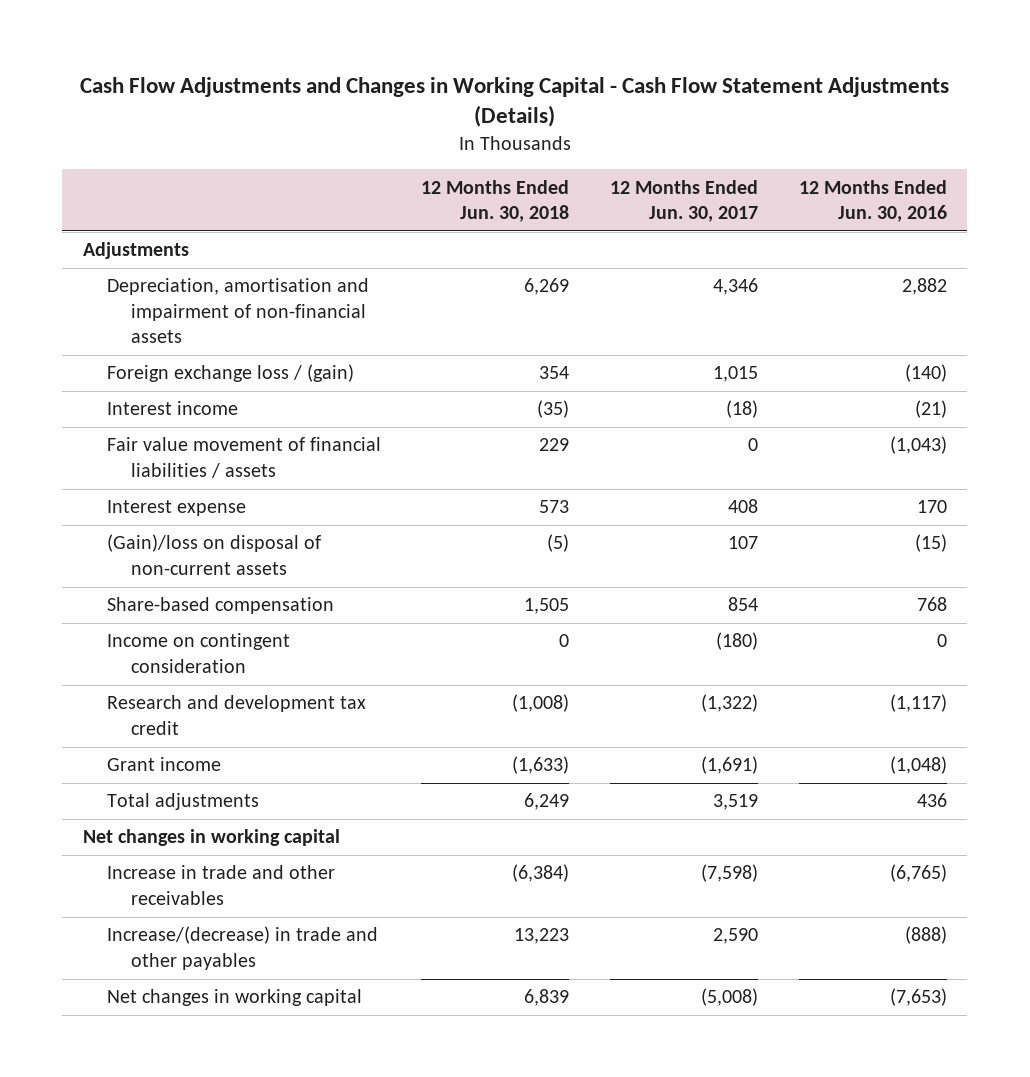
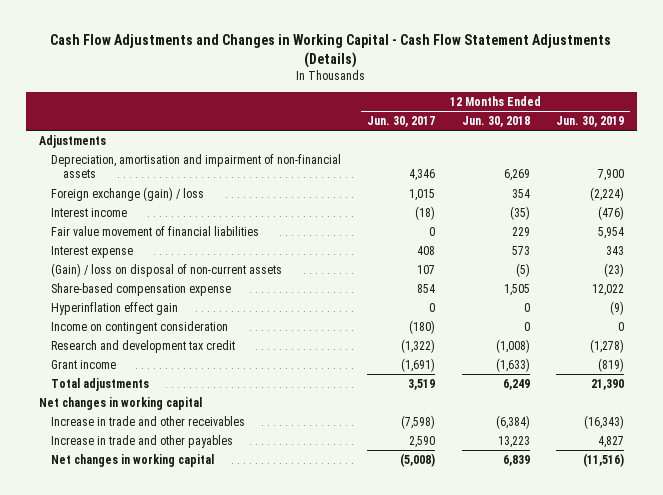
- | 12 Months Ended Jun. 30, 2018 | 12 Months Ended Jun. 30, 2017 | 12 Months Ended Jun. 30, 2016
+ | 12 Months Ended Jun. 30, 2017 | 12 Months Ended Jun. 30, 2018 | 12 Months Ended Jun. 30, 2019
- Foreign exchange loss / (gain) | 354 | 1,015 | (140)
+ Foreign exchange (gain) / loss | 1,015 | 354 | (2,224)
- Fair value movement of financial liabilities / assets | 229 | 0 | (1,043)
+ Fair value movement of financial liabilities | 0 | 229 | 5,954
- (Gain)/loss on disposal of non-current assets | (5) | 107 | (15)
- Share-based compensation | 1,505 | 854 | 768
+ (Gain) / loss on disposal of non-current assets | 107 | (5) | (23)
+ Share-based compensation expense | 854 | 1,505 | 12,022
+ Hyperinflation effect gain | 0 | 0 | (9)
- Increase/(decrease) in trade and other payables | 13,223 | 2,590 | (888)
+ Increase in trade and other payables | 2,590 | 13,223 | 4,827

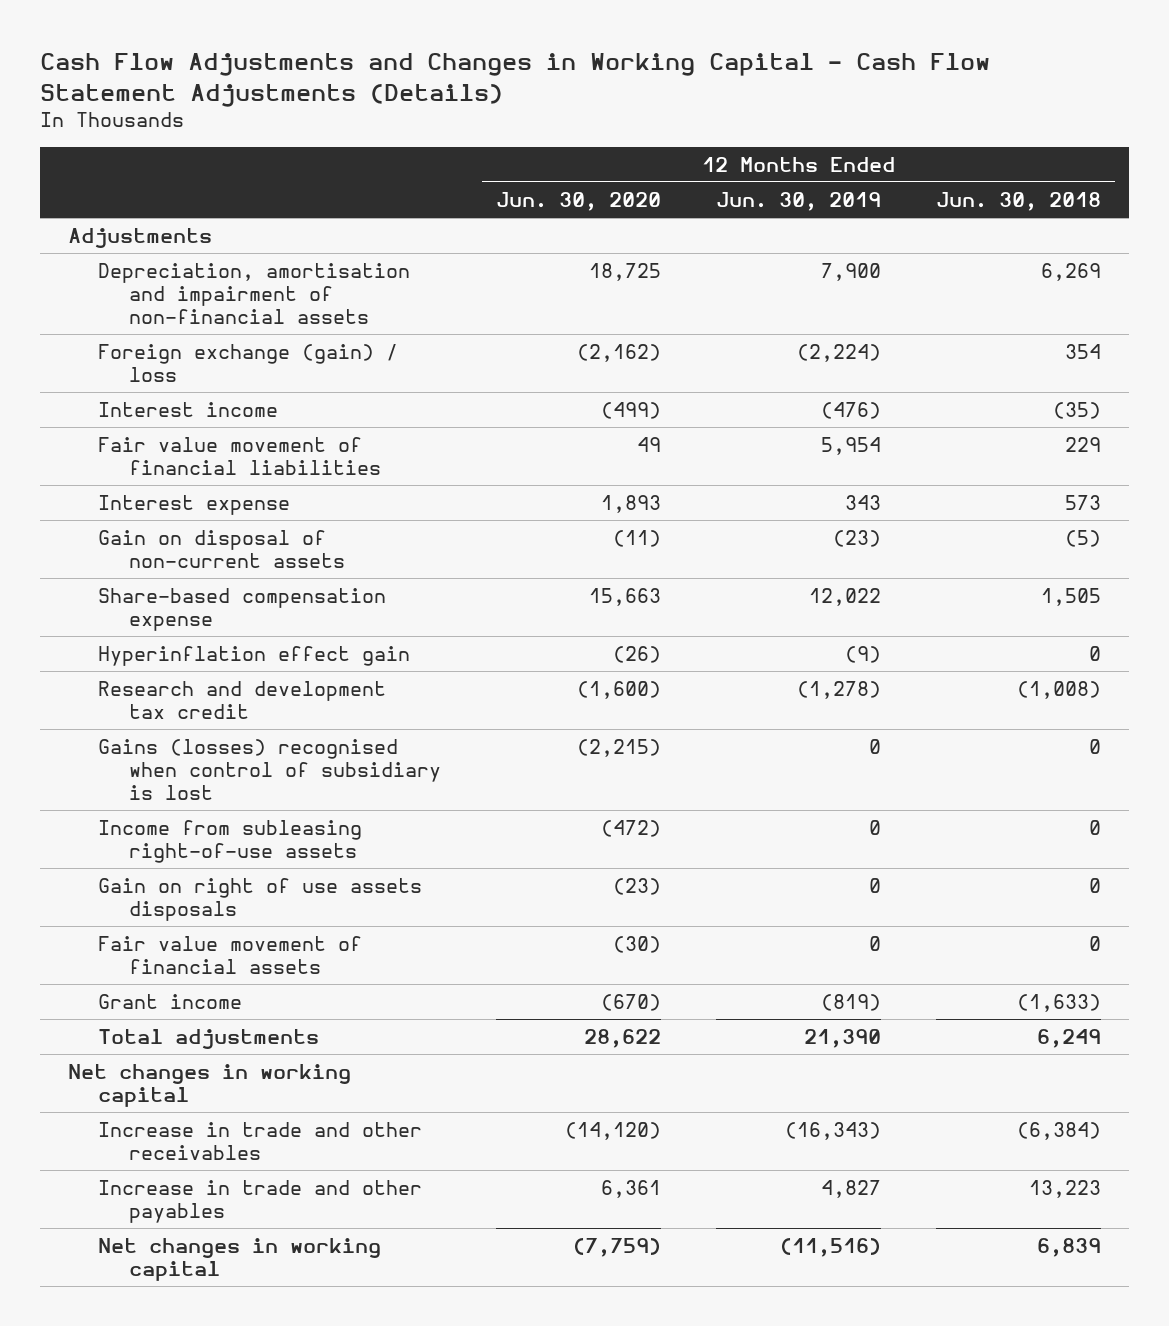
- | 12 Months Ended Jun. 30, 2017 | 12 Months Ended Jun. 30, 2018 | 12 Months Ended Jun. 30, 2019
+ | 12 Months Ended Jun. 30, 2020 | 12 Months Ended Jun. 30, 2019 | 12 Months Ended Jun. 30, 2018
- (Gain) / loss on disposal of non-current assets | 107 | (5) | (23)
+ Gain on disposal of non-current assets | (11) | (23) | (5)
- Income on contingent consideration | (180) | 0 | 0
+ Gains (losses) recognised when control of subsidiary is lost | (2,215) | 0 | 0
+ Income from subleasing right-of-use assets | (472) | 0 | 0
+ Gain on right of use assets disposals | (23) | 0 | 0
+ Fair value movement of financial assets | (30) | 0 | 0

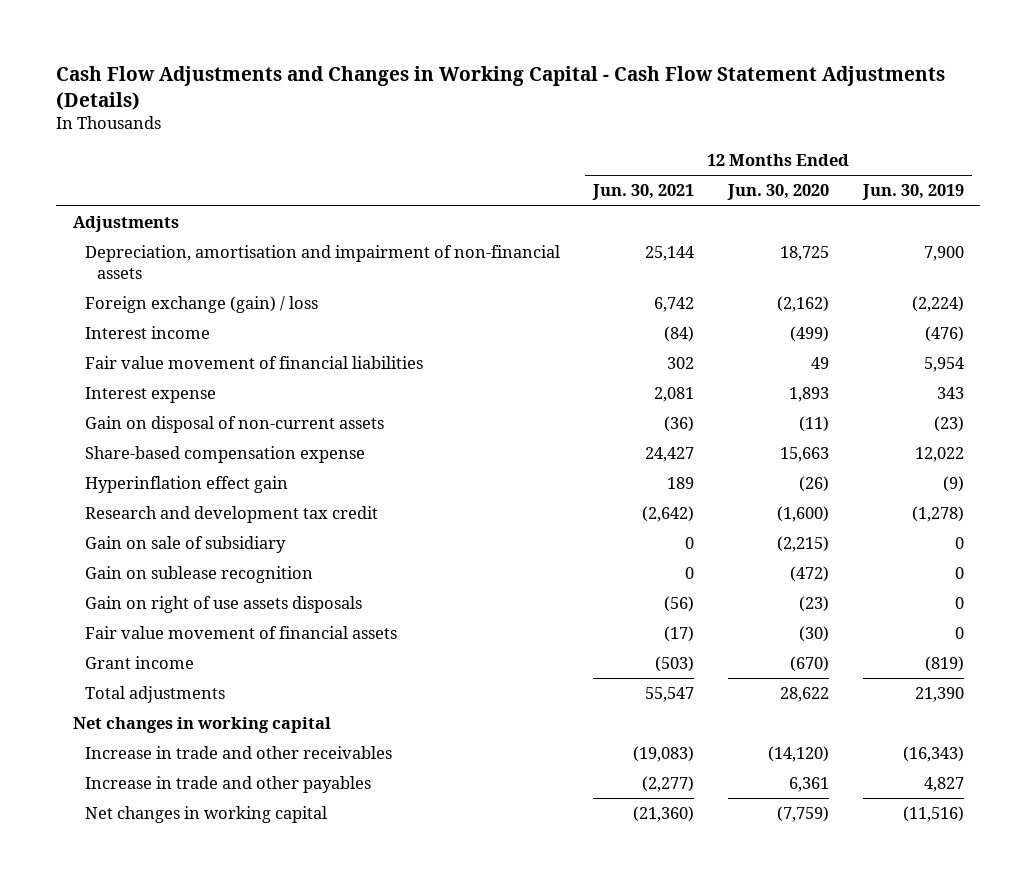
- | 12 Months Ended Jun. 30, 2020 | 12 Months Ended Jun. 30, 2019 | 12 Months Ended Jun. 30, 2018
+ | 12 Months Ended Jun. 30, 2021 | 12 Months Ended Jun. 30, 2020 | 12 Months Ended Jun. 30, 2019
- Gains (losses) recognised when control of subsidiary is lost | (2,215) | 0 | 0
- Income from subleasing right-of-use assets | (472) | 0 | 0
+ Gain on sale of subsidiary | 0 | (2,215) | 0
+ Gain on sublease recognition | 0 | (472) | 0

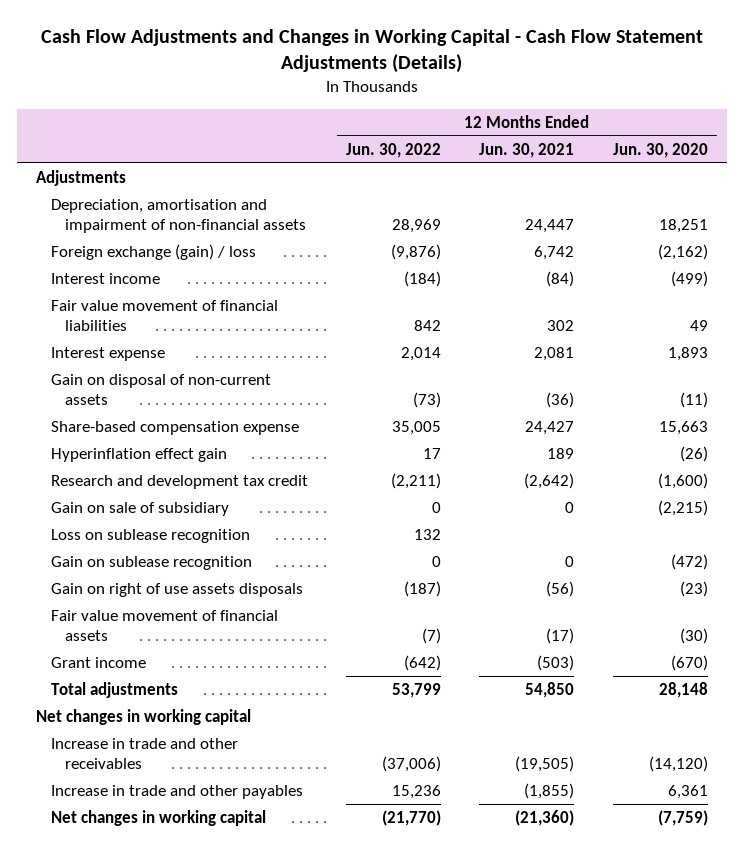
- | 12 Months Ended Jun. 30, 2021 | 12 Months Ended Jun. 30, 2020 | 12 Months Ended Jun. 30, 2019
+ | 12 Months Ended Jun. 30, 2022 | 12 Months Ended Jun. 30, 2021 | 12 Months Ended Jun. 30, 2020
- Depreciation, amortisation and impairment of non-financial assets | 25,144 | 18,725 | 7,900
+ Depreciation, amortisation and impairment of non-financial assets | 28,969 | 24,447 | 18,251
+ Loss on sublease recognition | 132 | |
- Total adjustments | 55,547 | 28,622 | 21,390
+ Total adjustments | 53,799 | 54,850 | 28,148
- Increase in trade and other receivables | (19,083) | (14,120) | (16,343)
- Increase in trade and other payables | (2,277) | 6,361 | 4,827
+ Increase in trade and other receivables | (37,006) | (19,505) | (14,120)
+ Increase in trade and other payables | 15,236 | (1,855) | 6,361

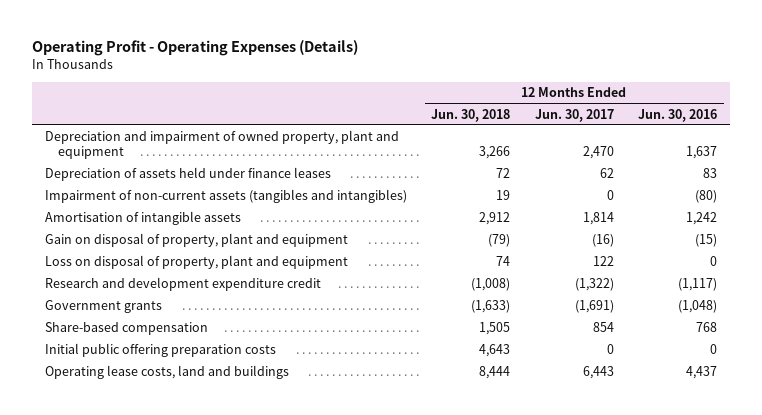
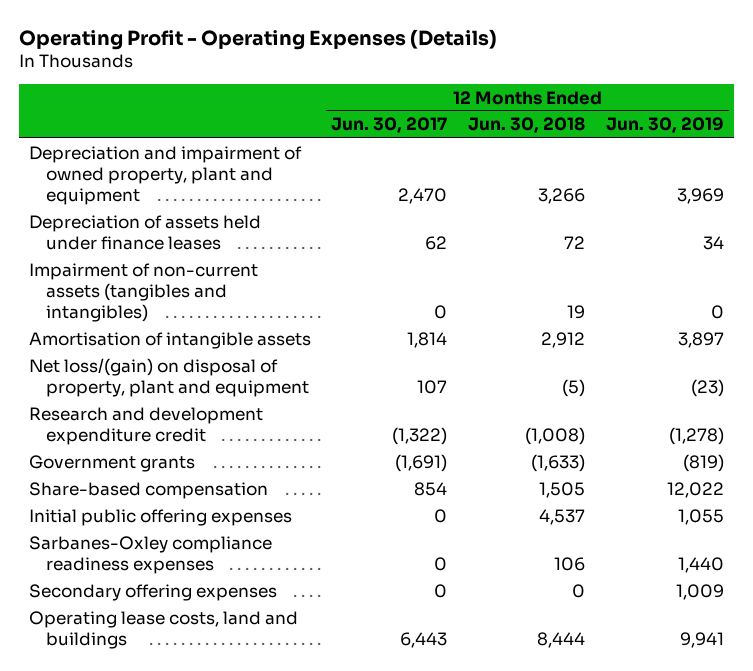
- | 12 Months Ended Jun. 30, 2018 | 12 Months Ended Jun. 30, 2017 | 12 Months Ended Jun. 30, 2016
+ | 12 Months Ended Jun. 30, 2017 | 12 Months Ended Jun. 30, 2018 | 12 Months Ended Jun. 30, 2019
- Gain on disposal of property, plant and equipment | (79) | (16) | (15)
- Loss on disposal of property, plant and equipment | 74 | 122 | 0
+ Net loss/(gain) on disposal of property, plant and equipment | 107 | (5) | (23)
- Initial public offering preparation costs | 4,643 | 0 | 0
+ Initial public offering expenses | 0 | 4,537 | 1,055
+ Sarbanes-Oxley compliance readiness expenses | 0 | 106 | 1,440
+ Secondary offering expenses | 0 | 0 | 1,009

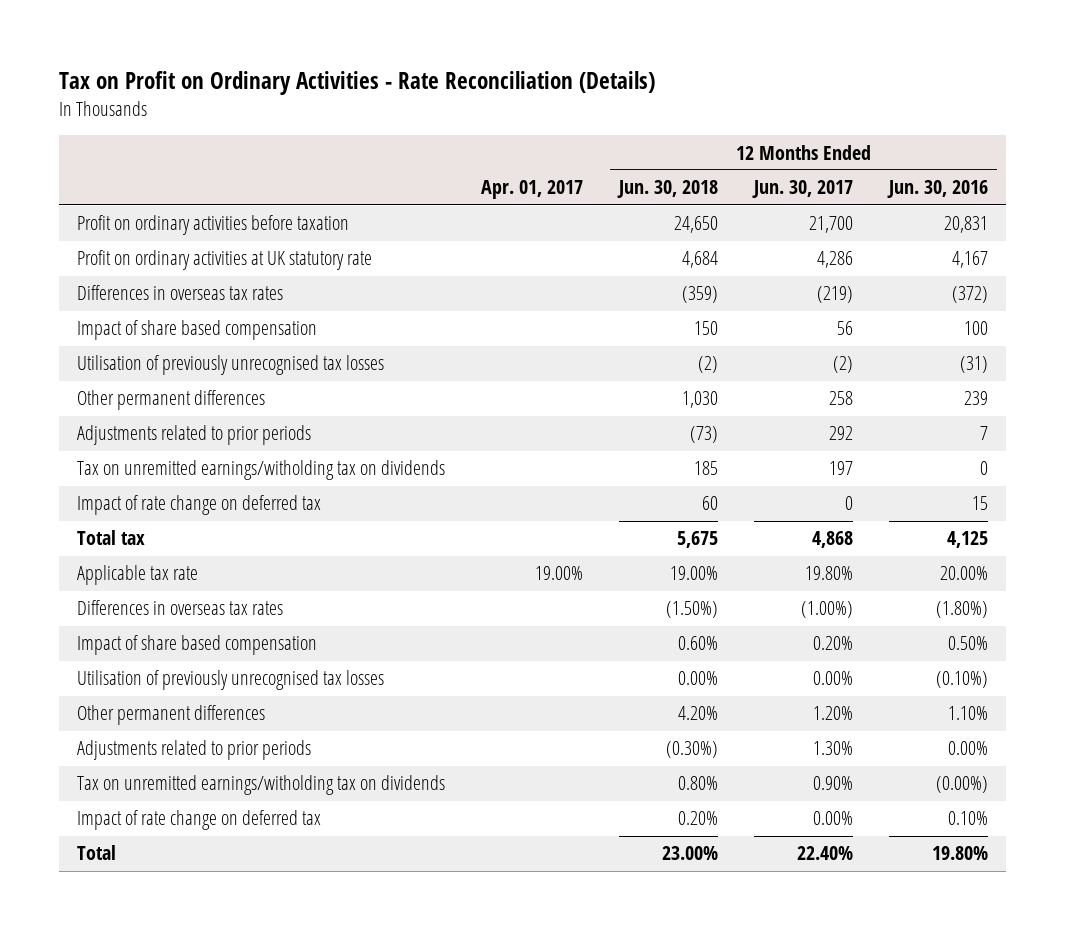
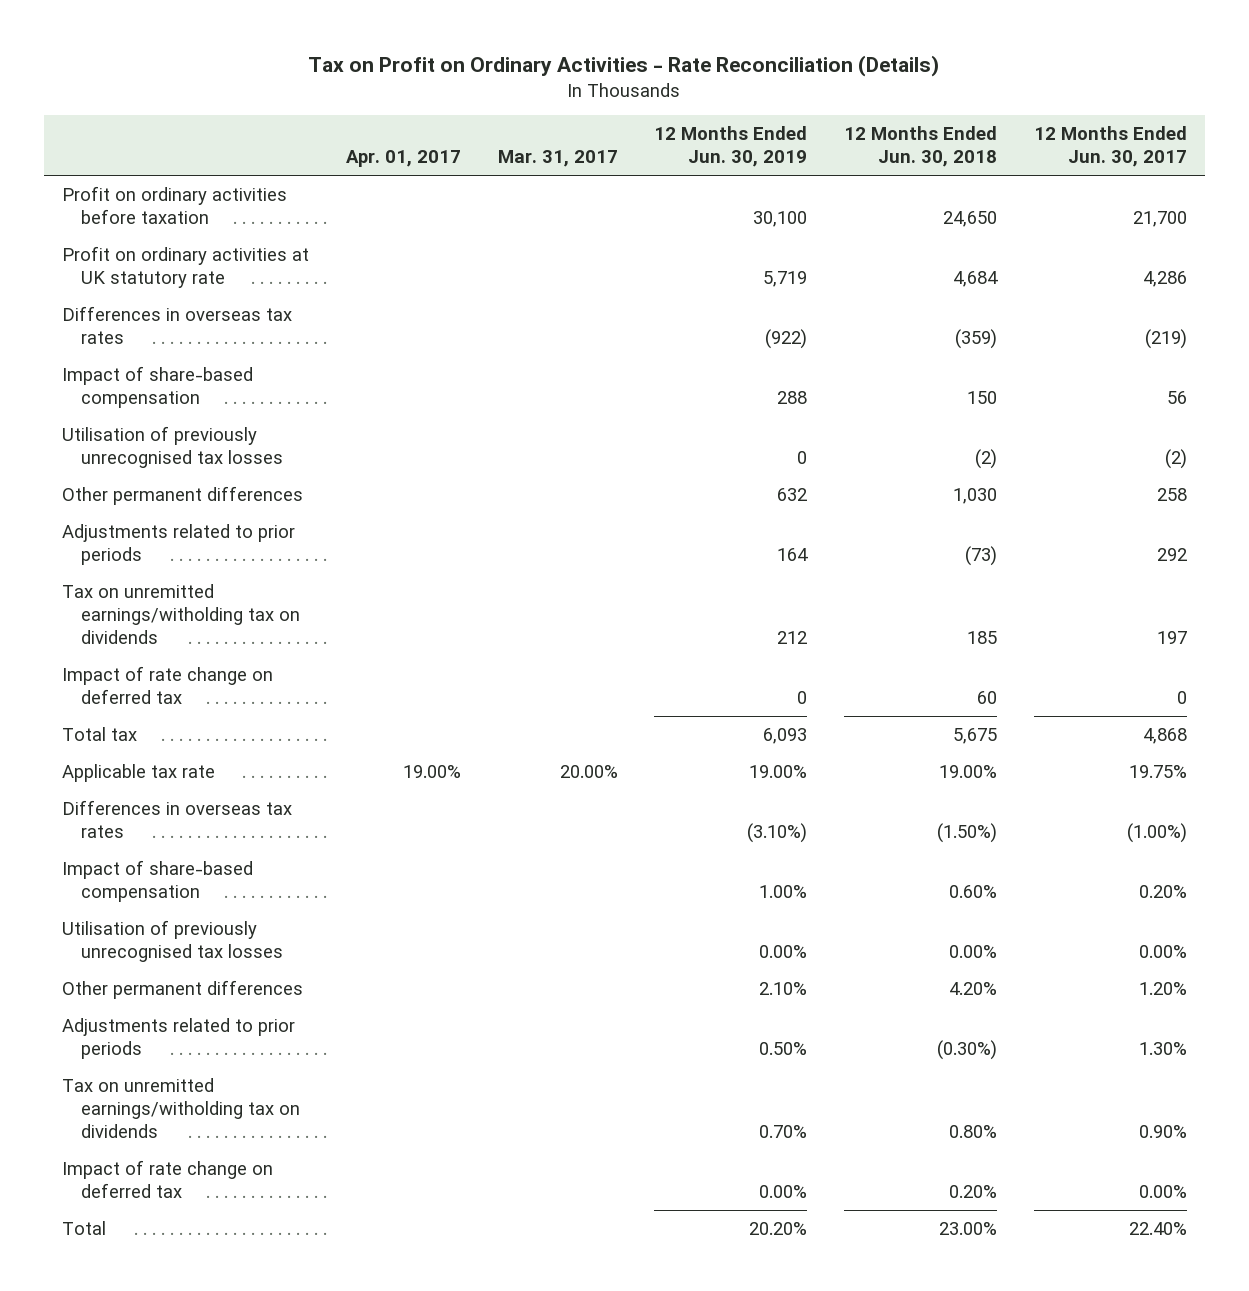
- | Apr. 01, 2017 | 12 Months Ended Jun. 30, 2018 | 12 Months Ended Jun. 30, 2017 | 12 Months Ended Jun. 30, 2016
+ | Apr. 01, 2017 | Mar. 31, 2017 | 12 Months Ended Jun. 30, 2019 | 12 Months Ended Jun. 30, 2018 | 12 Months Ended Jun. 30, 2017
- Impact of share based compensation | | 150 | 56 | 100
+ Impact of share-based compensation | | | 288 | 150 | 56
- Applicable tax rate | 19.00% | 19.00% | 19.80% | 20.00%
+ Applicable tax rate | 19.00% | 20.00% | 19.00% | 19.00% | 19.75%
- Impact of share based compensation | | 0.60% | 0.20% | 0.50%
+ Impact of share-based compensation | | | 1.00% | 0.60% | 0.20%

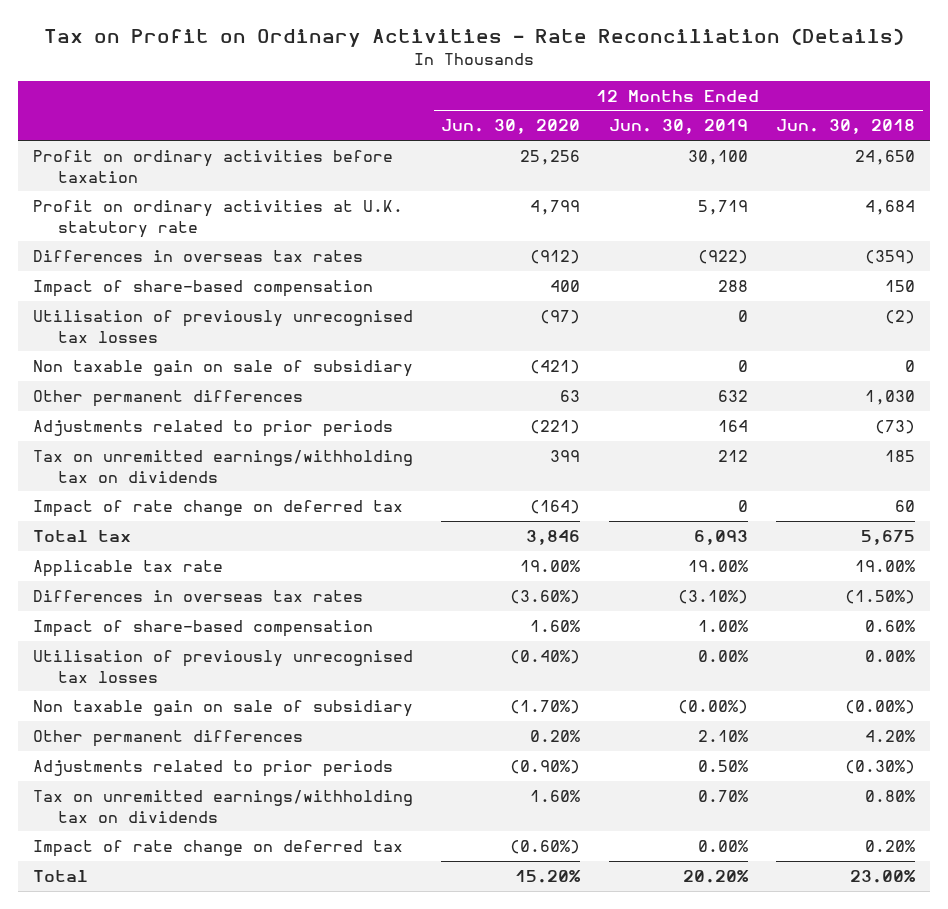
- | Apr. 01, 2017 | Mar. 31, 2017 | 12 Months Ended Jun. 30, 2019 | 12 Months Ended Jun. 30, 2018 | 12 Months Ended Jun. 30, 2017
+ | 12 Months Ended Jun. 30, 2020 | 12 Months Ended Jun. 30, 2019 | 12 Months Ended Jun. 30, 2018
- Profit on ordinary activities at UK statutory rate | | | 5,719 | 4,684 | 4,286
+ Profit on ordinary activities at U.K. statutory rate | 4,799 | 5,719 | 4,684
+ Non taxable gain on sale of subsidiary | (421) | 0 | 0
- Tax on unremitted earnings/witholding tax on dividends | | | 212 | 185 | 197
+ Tax on unremitted earnings/withholding tax on dividends | 399 | 212 | 185
+ Non taxable gain on sale of subsidiary | (1.70%) | (0.00%) | (0.00%)
- Tax on unremitted earnings/witholding tax on dividends | | | 0.70% | 0.80% | 0.90%
+ Tax on unremitted earnings/withholding tax on dividends | 1.60% | 0.70% | 0.80%

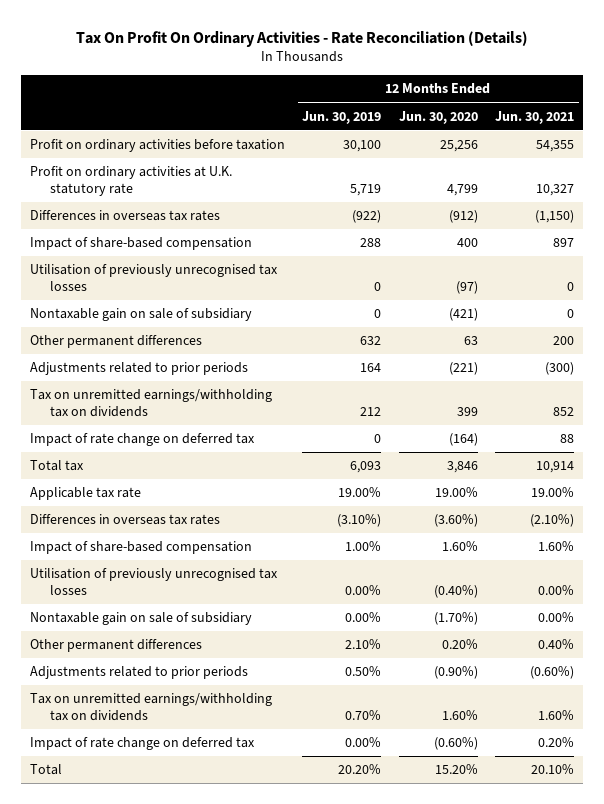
- Tax on Profit on Ordinary Activities - Rate Reconciliation (Details)
+ Tax On Profit On Ordinary Activities - Rate Reconciliation (Details)
- | 12 Months Ended Jun. 30, 2020 | 12 Months Ended Jun. 30, 2019 | 12 Months Ended Jun. 30, 2018
+ | 12 Months Ended Jun. 30, 2019 | 12 Months Ended Jun. 30, 2020 | 12 Months Ended Jun. 30, 2021
- Non taxable gain on sale of subsidiary | (421) | 0 | 0
+ Nontaxable gain on sale of subsidiary | 0 | (421) | 0
- Non taxable gain on sale of subsidiary | (1.70%) | (0.00%) | (0.00%)
+ Nontaxable gain on sale of subsidiary | 0.00% | (1.70%) | 0.00%

